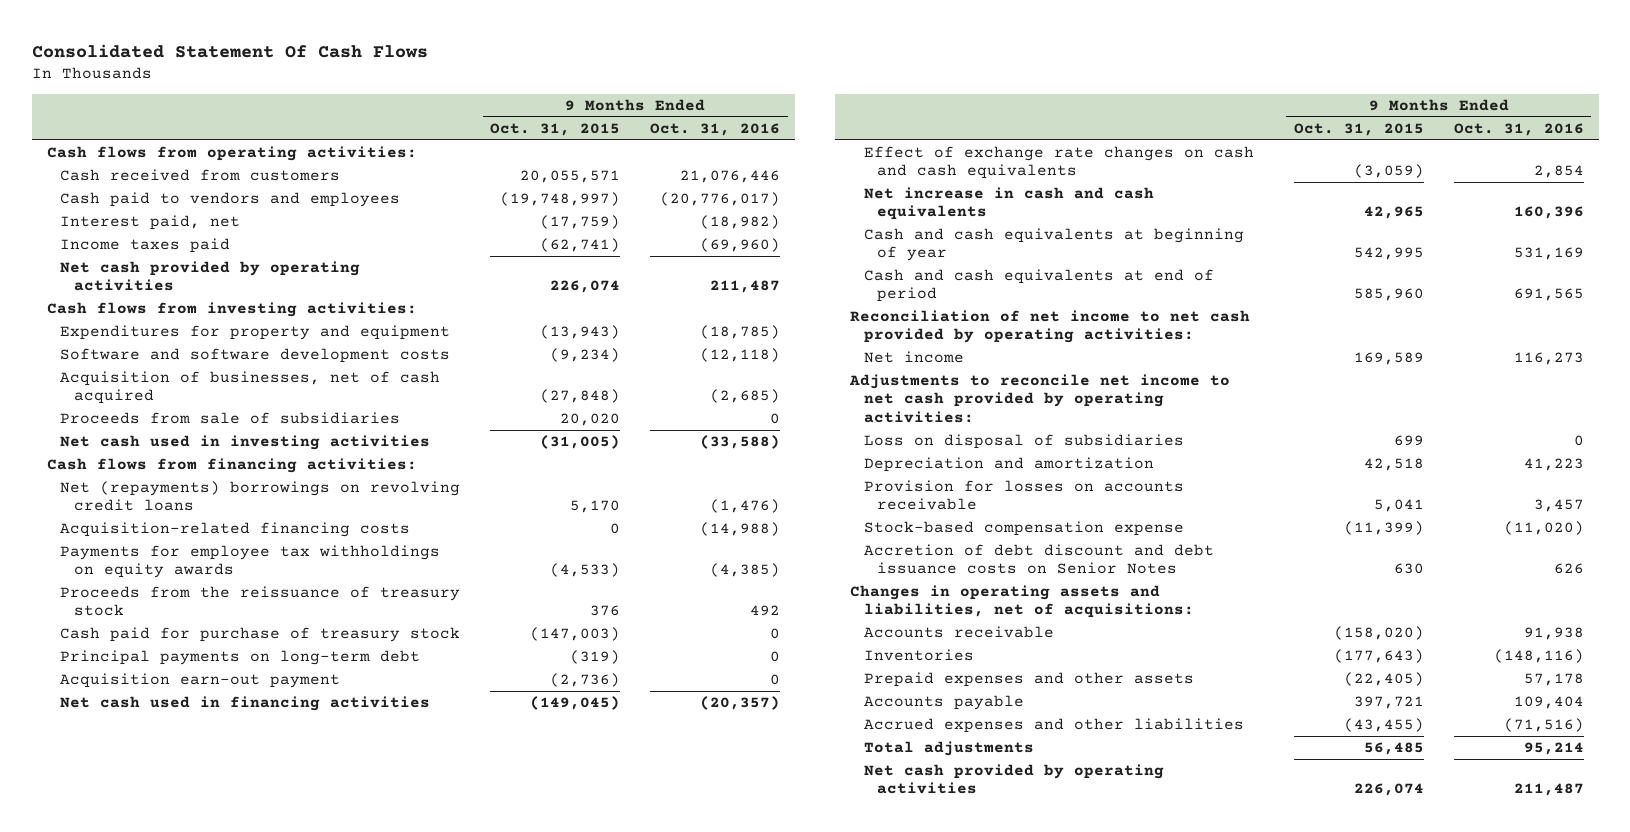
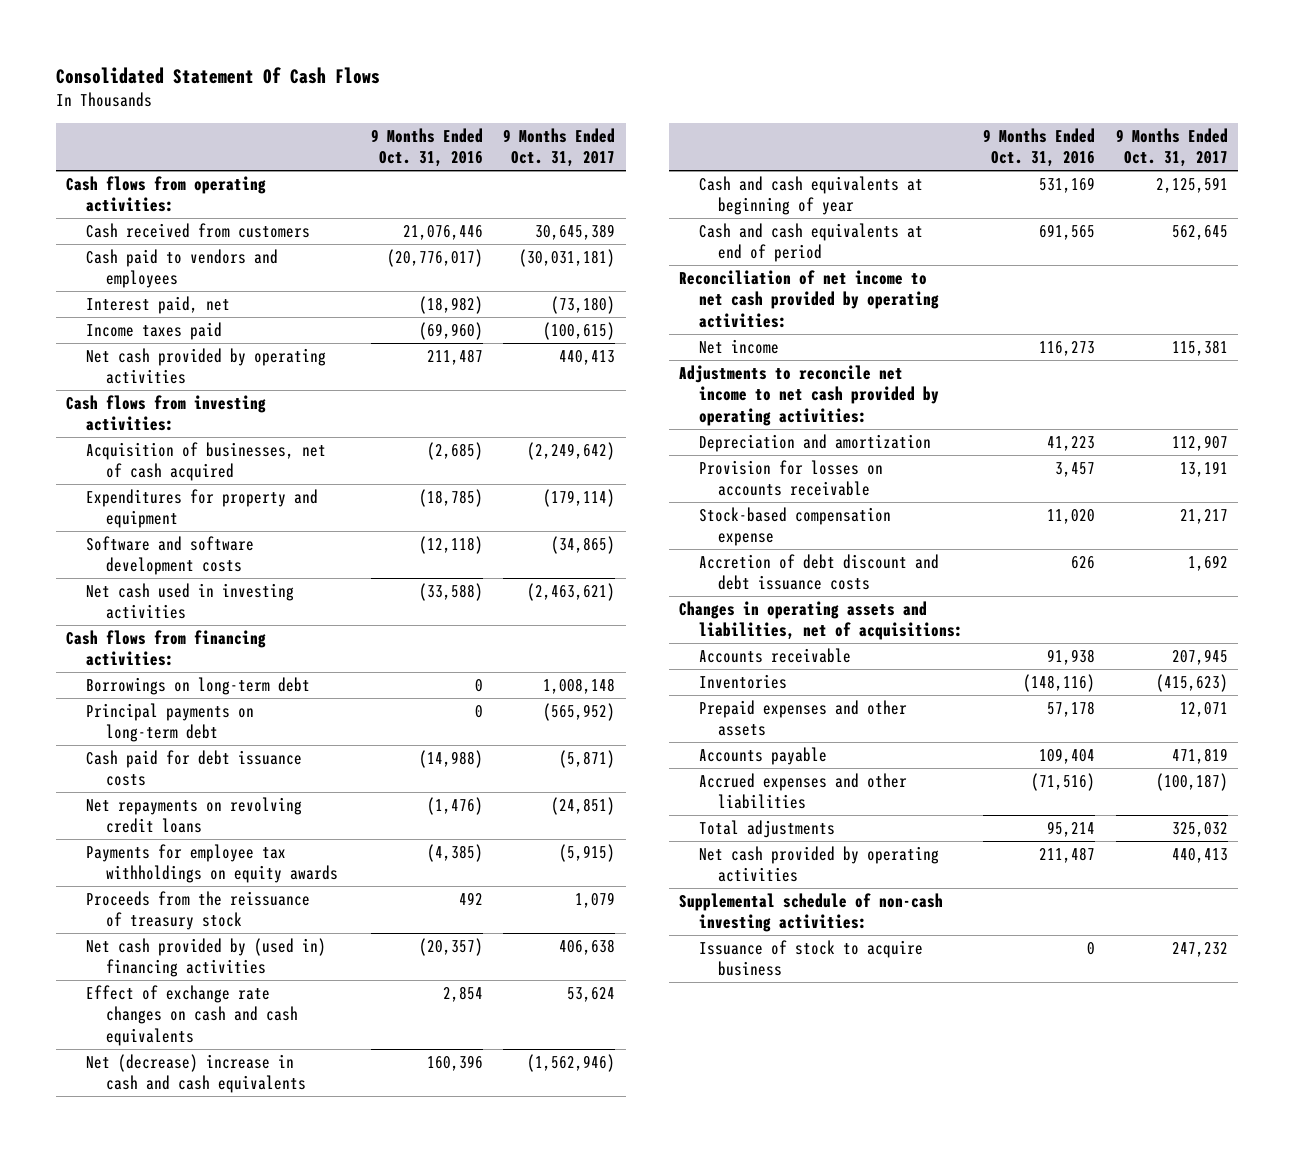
- | 9 Months Ended Oct. 31, 2015 | 9 Months Ended Oct. 31, 2016
+ | 9 Months Ended Oct. 31, 2016 | 9 Months Ended Oct. 31, 2017
moved up: Acquisition of businesses, net of cash acquired | (2,685) | (2,249,642)
- Proceeds from sale of subsidiaries | 20,020 | 0
- Net (repayments) borrowings on revolving credit loans | 5,170 | (1,476)
- Acquisition-related financing costs | 0 | (14,988)
+ Borrowings on long-term debt | 0 | 1,008,148
moved up: Principal payments on long-term debt | 0 | (565,952)
+ Cash paid for debt issuance costs | (14,988) | (5,871)
+ Net repayments on revolving credit loans | (1,476) | (24,851)
- Cash paid for purchase of treasury stock | (147,003) | 0
- Acquisition earn-out payment | (2,736) | 0
- Net cash used in financing activities | (149,045) | (20,357)
+ Net cash provided by (used in) financing activities | (20,357) | 406,638
- Net increase in cash and cash equivalents | 42,965 | 160,396
+ Net (decrease) increase in cash and cash equivalents | 160,396 | (1,562,946)
- Loss on disposal of subsidiaries | 699 | 0
- Stock-based compensation expense | (11,399) | (11,020)
- Accretion of debt discount and debt issuance costs on Senior Notes | 630 | 626
+ Stock-based compensation expense | 11,020 | 21,217
+ Accretion of debt discount and debt issuance costs | 626 | 1,692
+ Supplemental schedule of non-cash investing activities:
+ Issuance of stock to acquire business | 0 | 247,232

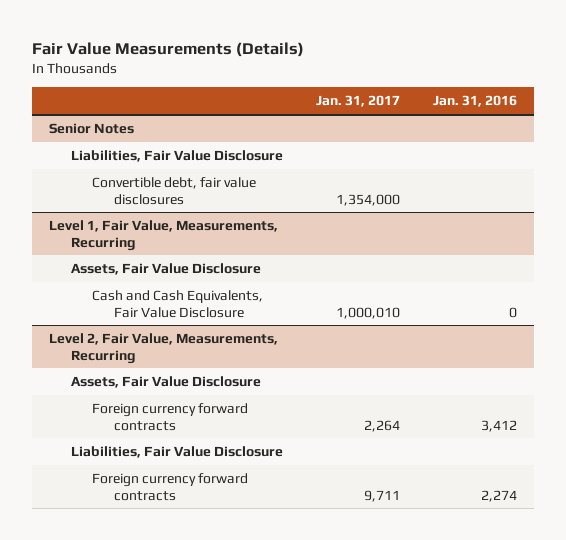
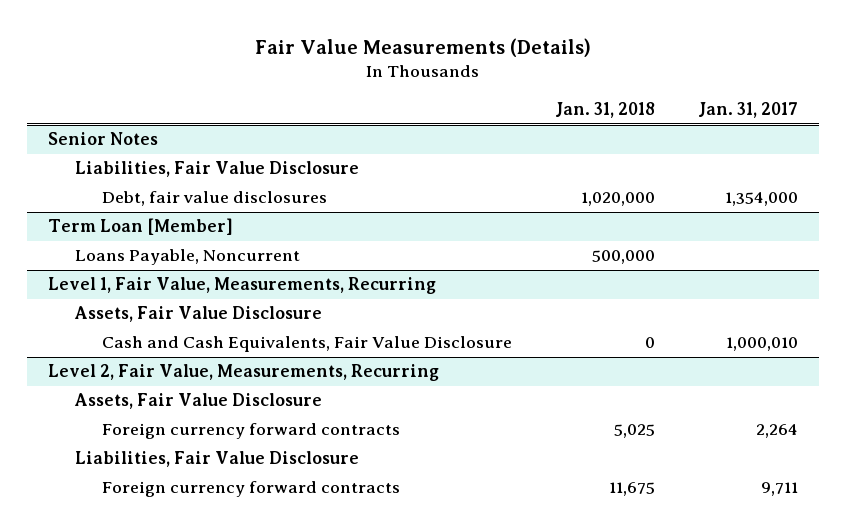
- | Jan. 31, 2017 | Jan. 31, 2016
+ | Jan. 31, 2018 | Jan. 31, 2017
@ Senior Notes
- Convertible debt, fair value disclosures | 1,354,000 |
+ Debt, fair value disclosures | 1,020,000 | 1,354,000
+ Term Loan [Member]
+ Loans Payable, Noncurrent | 500,000 |

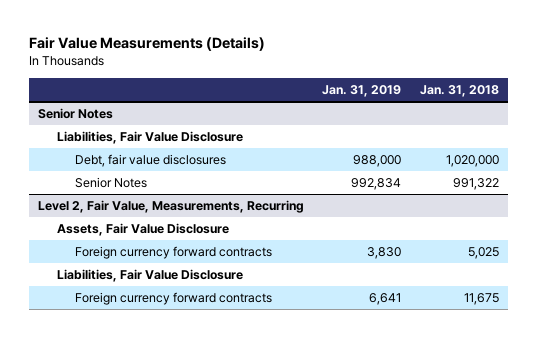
- | Jan. 31, 2018 | Jan. 31, 2017
+ | Jan. 31, 2019 | Jan. 31, 2018
- Term Loan [Member]
- Loans Payable, Noncurrent | 500,000 |
- Level 1, Fair Value, Measurements, Recurring
- Assets, Fair Value Disclosure
- Cash and Cash Equivalents, Fair Value Disclosure | 0 | 1,000,010
@ Senior Notes
+ Senior Notes | 992,834 | 991,322

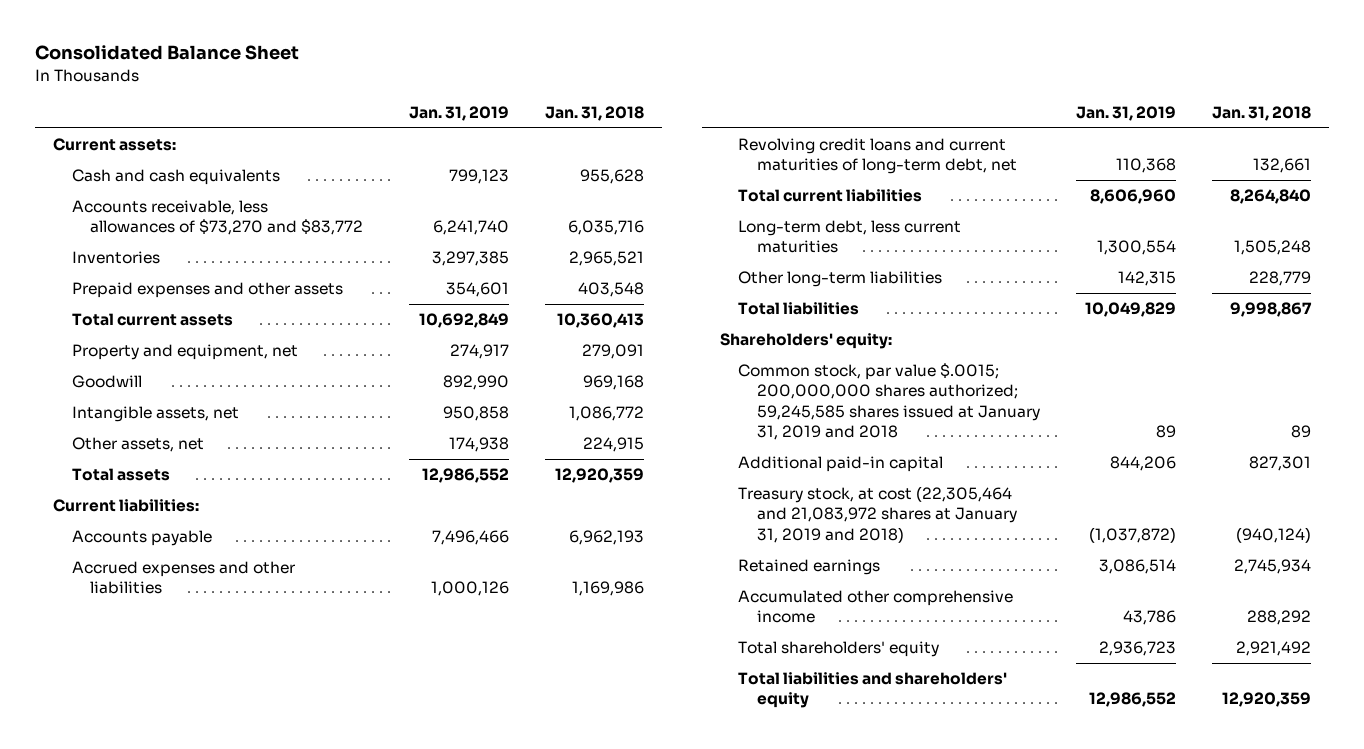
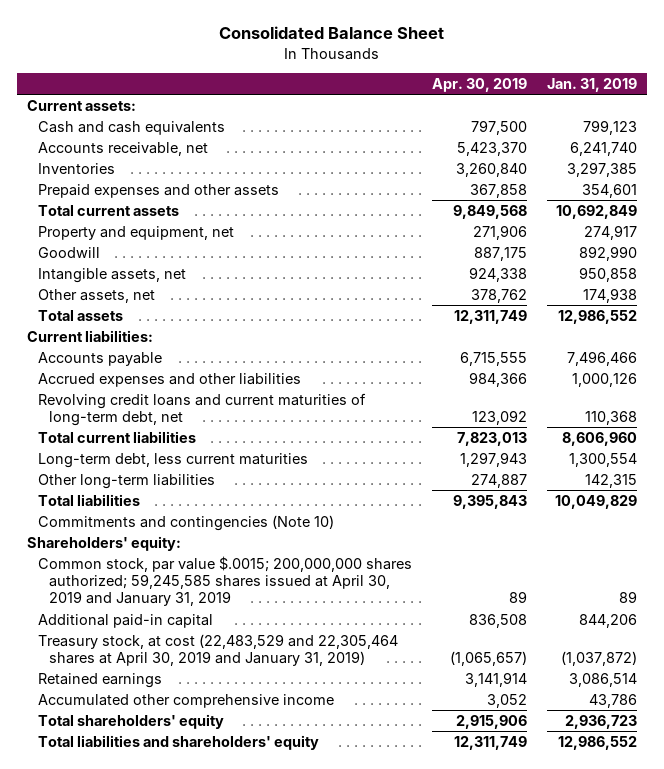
- | Jan. 31, 2019 | Jan. 31, 2018
+ | Apr. 30, 2019 | Jan. 31, 2019
- Accounts receivable, less allowances of $73,270 and $83,772 | 6,241,740 | 6,035,716
+ Accounts receivable, net | 5,423,370 | 6,241,740
+ Commitments and contingencies (Note 10)
- Common stock, par value $.0015; 200,000,000 shares authorized; 59,245,585 shares issued at January 31, 2019 and 2018 | 89 | 89
+ Common stock, par value $.0015; 200,000,000 shares authorized; 59,245,585 shares issued at April 30, 2019 and January 31, 2019 | 89 | 89
- Treasury stock, at cost (22,305,464 and 21,083,972 shares at January 31, 2019 and 2018) | (1,037,872) | (940,124)
+ Treasury stock, at cost (22,483,529 and 22,305,464 shares at April 30, 2019 and January 31, 2019) | (1,065,657) | (1,037,872)

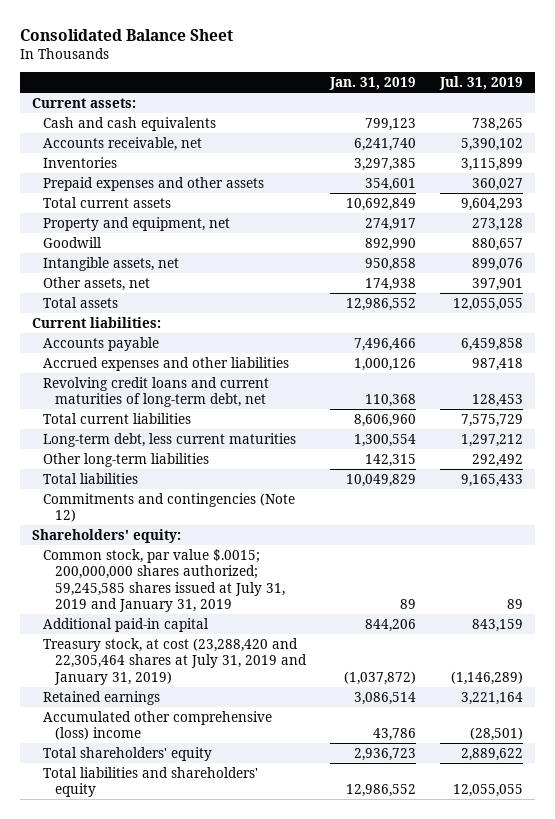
- | Apr. 30, 2019 | Jan. 31, 2019
+ | Jan. 31, 2019 | Jul. 31, 2019
- Commitments and contingencies (Note 10)
+ Commitments and contingencies (Note 12)
- Common stock, par value $.0015; 200,000,000 shares authorized; 59,245,585 shares issued at April 30, 2019 and January 31, 2019 | 89 | 89
+ Common stock, par value $.0015; 200,000,000 shares authorized; 59,245,585 shares issued at July 31, 2019 and January 31, 2019 | 89 | 89
- Treasury stock, at cost (22,483,529 and 22,305,464 shares at April 30, 2019 and January 31, 2019) | (1,065,657) | (1,037,872)
+ Treasury stock, at cost (23,288,420 and 22,305,464 shares at July 31, 2019 and January 31, 2019) | (1,037,872) | (1,146,289)
- Accumulated other comprehensive income | 3,052 | 43,786
+ Accumulated other comprehensive (loss) income | 43,786 | (28,501)

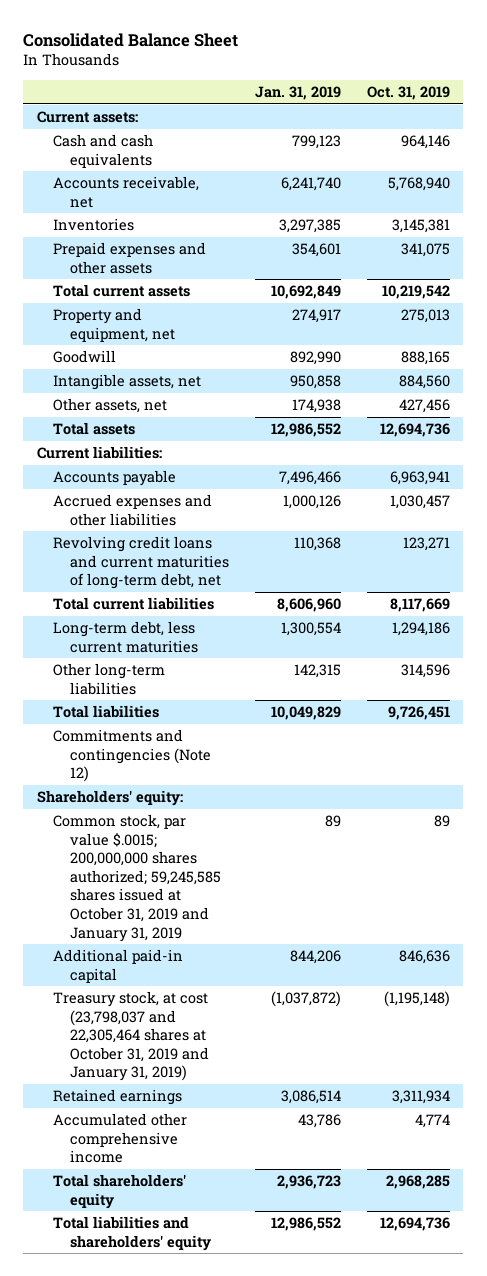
- | Jan. 31, 2019 | Jul. 31, 2019
+ | Jan. 31, 2019 | Oct. 31, 2019
- Common stock, par value $.0015; 200,000,000 shares authorized; 59,245,585 shares issued at July 31, 2019 and January 31, 2019 | 89 | 89
+ Common stock, par value $.0015; 200,000,000 shares authorized; 59,245,585 shares issued at October 31, 2019 and January 31, 2019 | 89 | 89
- Treasury stock, at cost (23,288,420 and 22,305,464 shares at July 31, 2019 and January 31, 2019) | (1,037,872) | (1,146,289)
+ Treasury stock, at cost (23,798,037 and 22,305,464 shares at October 31, 2019 and January 31, 2019) | (1,037,872) | (1,195,148)
- Accumulated other comprehensive (loss) income | 43,786 | (28,501)
+ Accumulated other comprehensive income | 43,786 | 4,774

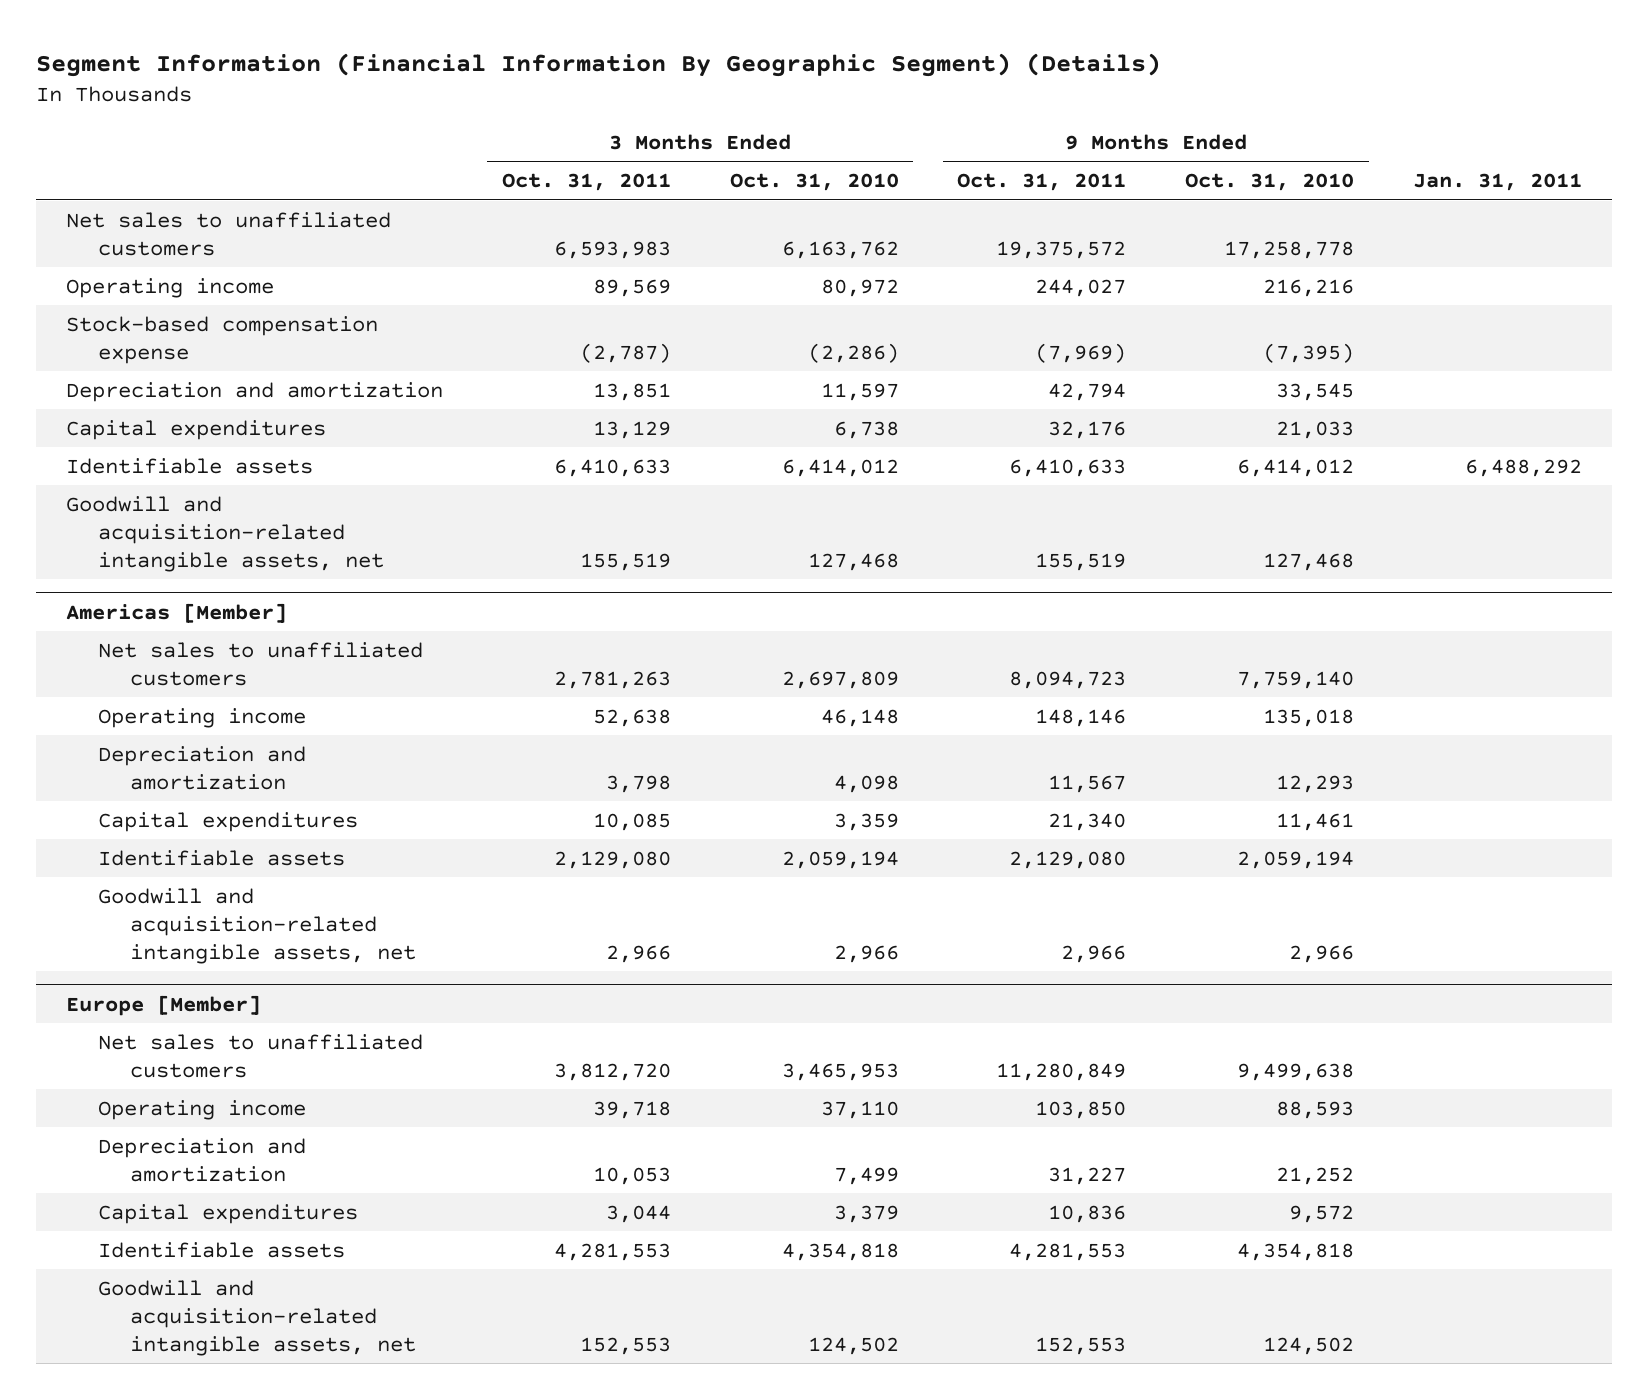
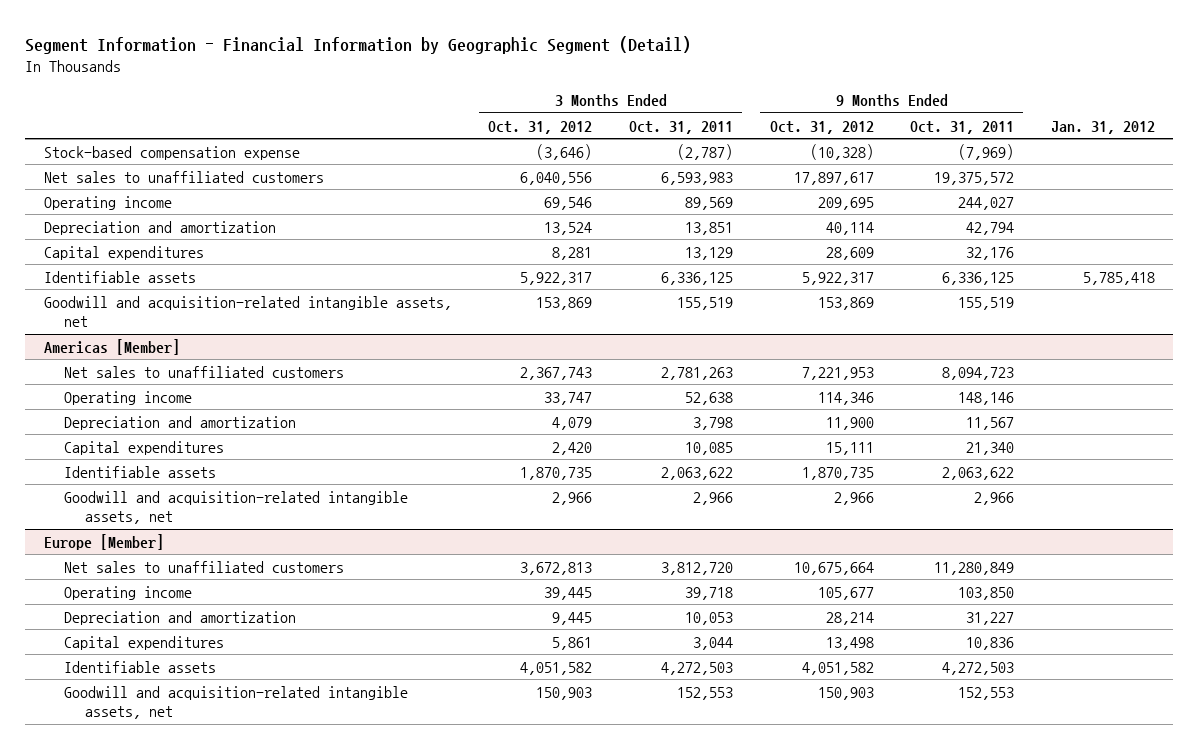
- Segment Information (Financial Information By Geographic Segment) (Details)
+ Segment Information - Financial Information by Geographic Segment (Detail)
- | 3 Months Ended Oct. 31, 2011 | 3 Months Ended Oct. 31, 2010 | 9 Months Ended Oct. 31, 2011 | 9 Months Ended Oct. 31, 2010 | Jan. 31, 2011
+ | 3 Months Ended Oct. 31, 2012 | 3 Months Ended Oct. 31, 2011 | 9 Months Ended Oct. 31, 2012 | 9 Months Ended Oct. 31, 2011 | Jan. 31, 2012
moved up: Stock-based compensation expense | (3,646) | (2,787) | (10,328) | (7,969) |
- Identifiable assets | 6,410,633 | 6,414,012 | 6,410,633 | 6,414,012 | 6,488,292
+ Identifiable assets | 5,922,317 | 6,336,125 | 5,922,317 | 6,336,125 | 5,785,418
@ Americas [Member]
- Identifiable assets | 2,129,080 | 2,059,194 | 2,129,080 | 2,059,194 |
+ Identifiable assets | 1,870,735 | 2,063,622 | 1,870,735 | 2,063,622 |
@ Europe [Member]
- Identifiable assets | 4,281,553 | 4,354,818 | 4,281,553 | 4,354,818 |
+ Identifiable assets | 4,051,582 | 4,272,503 | 4,051,582 | 4,272,503 |

